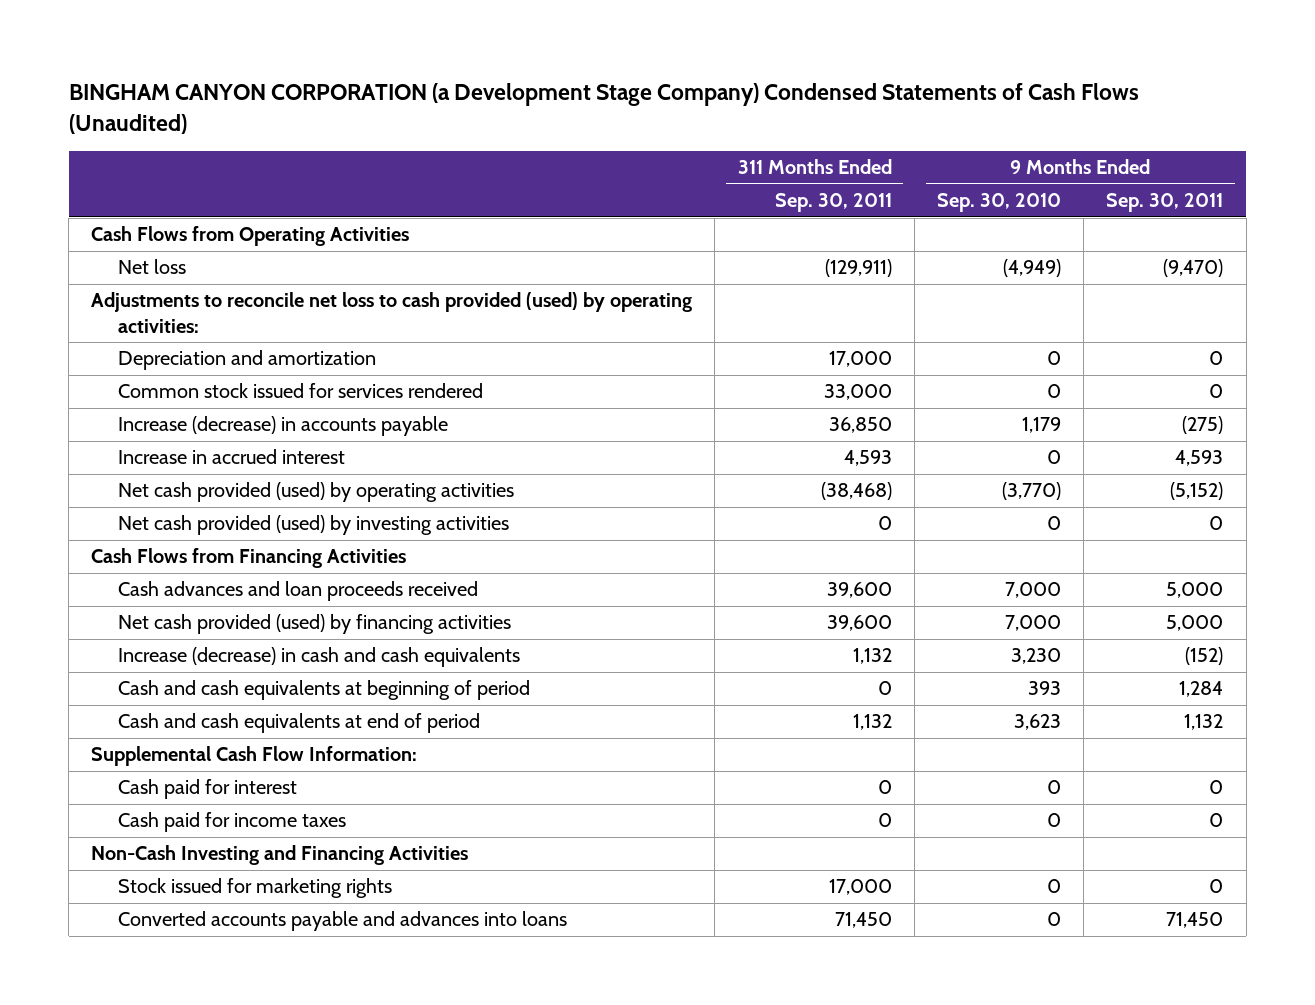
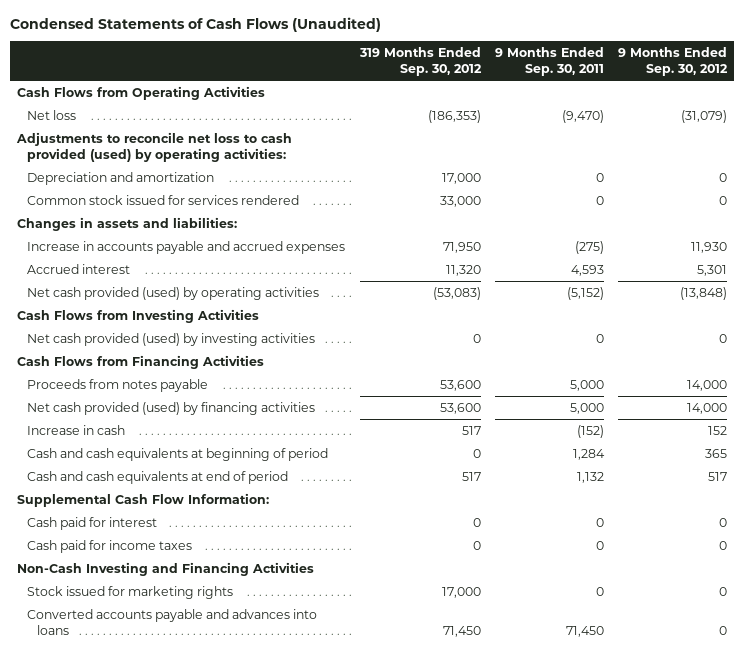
- BINGHAM CANYON CORPORATION (a Development Stage Company) Condensed Statements of Cash Flows (Unaudited)
+ Condensed Statements of Cash Flows (Unaudited)
- | 311 Months Ended Sep. 30, 2011 | 9 Months Ended Sep. 30, 2010 | 9 Months Ended Sep. 30, 2011
+ | 319 Months Ended Sep. 30, 2012 | 9 Months Ended Sep. 30, 2011 | 9 Months Ended Sep. 30, 2012
- Increase (decrease) in accounts payable | 36,850 | 1,179 | (275)
- Increase in accrued interest | 4,593 | 0 | 4,593
+ Changes in assets and liabilities:
+ Increase in accounts payable and accrued expenses | 71,950 | (275) | 11,930
+ Accrued interest | 11,320 | 4,593 | 5,301
+ Cash Flows from Investing Activities
- Cash advances and loan proceeds received | 39,600 | 7,000 | 5,000
+ Proceeds from notes payable | 53,600 | 5,000 | 14,000
- Increase (decrease) in cash and cash equivalents | 1,132 | 3,230 | (152)
+ Increase in cash | 517 | (152) | 152

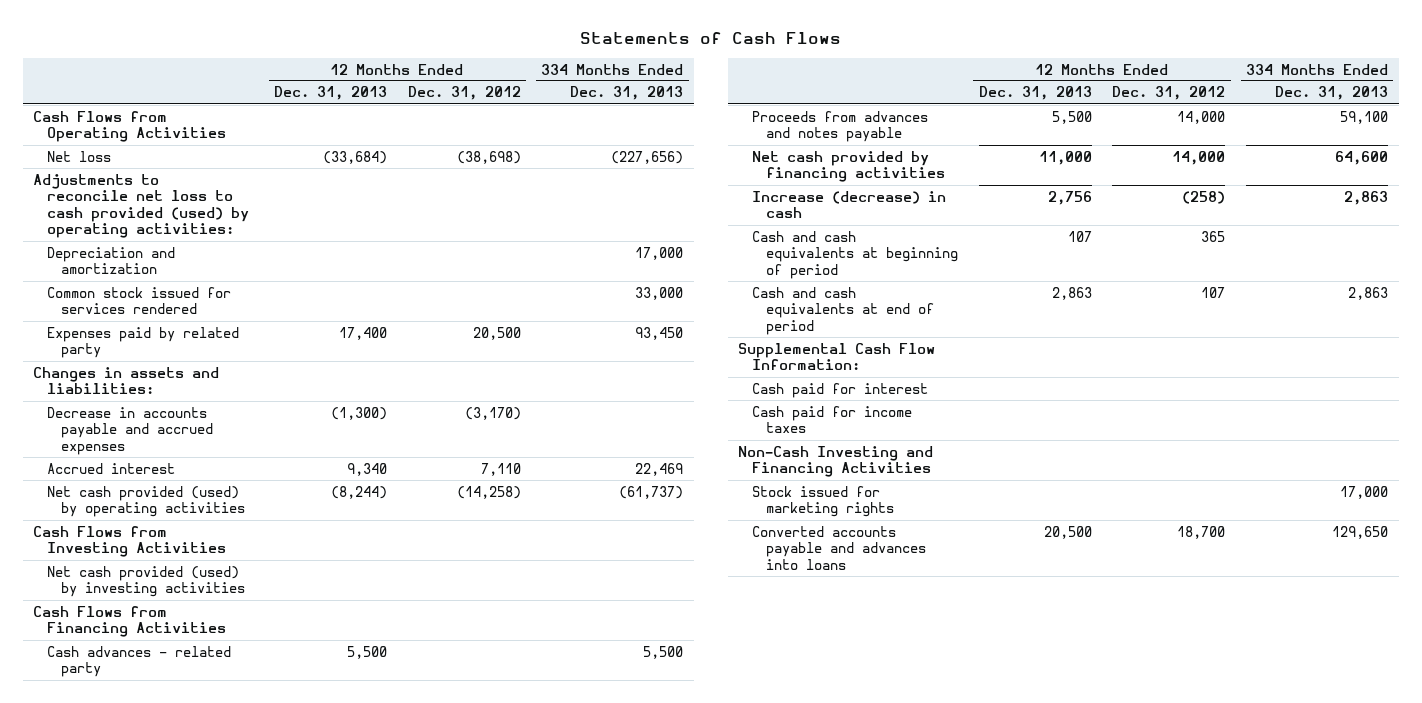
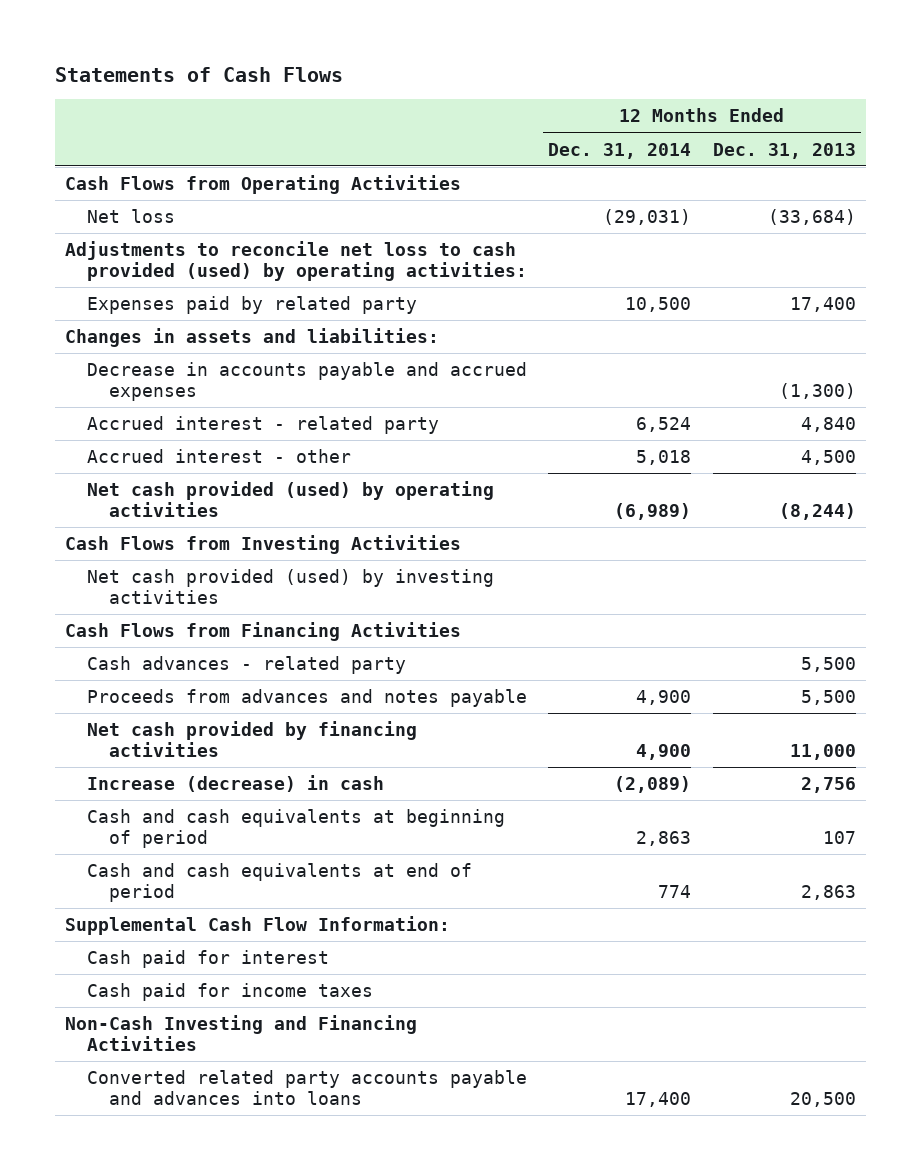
- | 12 Months Ended Dec. 31, 2013 | 12 Months Ended Dec. 31, 2012 | 334 Months Ended Dec. 31, 2013
+ | 12 Months Ended Dec. 31, 2014 | 12 Months Ended Dec. 31, 2013
- Depreciation and amortization | | | 17,000
- Common stock issued for services rendered | | | 33,000
- Accrued interest | 9,340 | 7,110 | 22,469
+ Accrued interest - related party | 6,524 | 4,840
+ Accrued interest - other | 5,018 | 4,500
- Stock issued for marketing rights | | | 17,000
- Converted accounts payable and advances into loans | 20,500 | 18,700 | 129,650
+ Converted related party accounts payable and advances into loans | 17,400 | 20,500

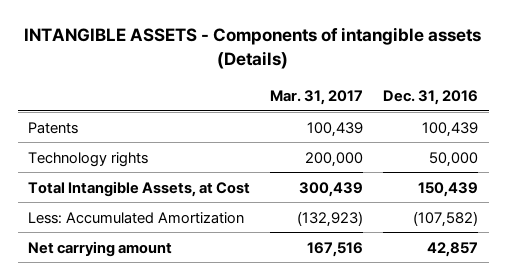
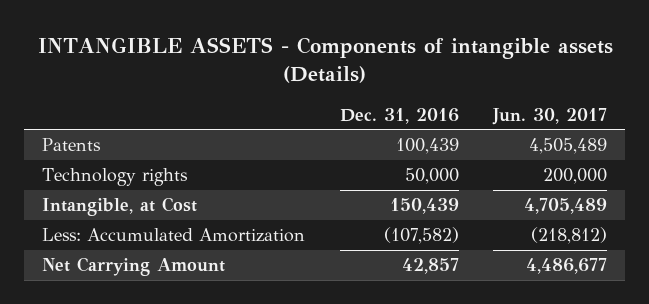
- | Mar. 31, 2017 | Dec. 31, 2016
+ | Dec. 31, 2016 | Jun. 30, 2017
- Total Intangible Assets, at Cost | 300,439 | 150,439
+ Intangible, at Cost | 150,439 | 4,705,489
- Net carrying amount | 167,516 | 42,857
+ Net Carrying Amount | 42,857 | 4,486,677

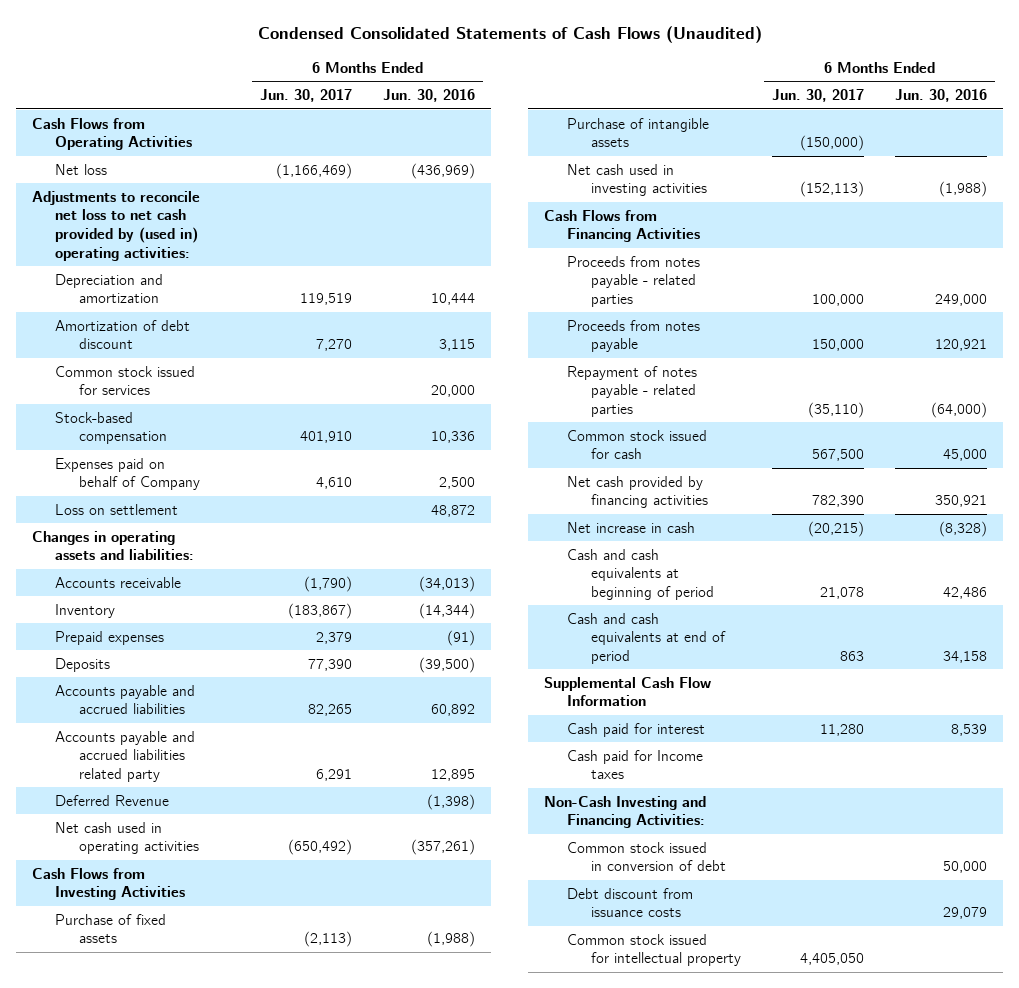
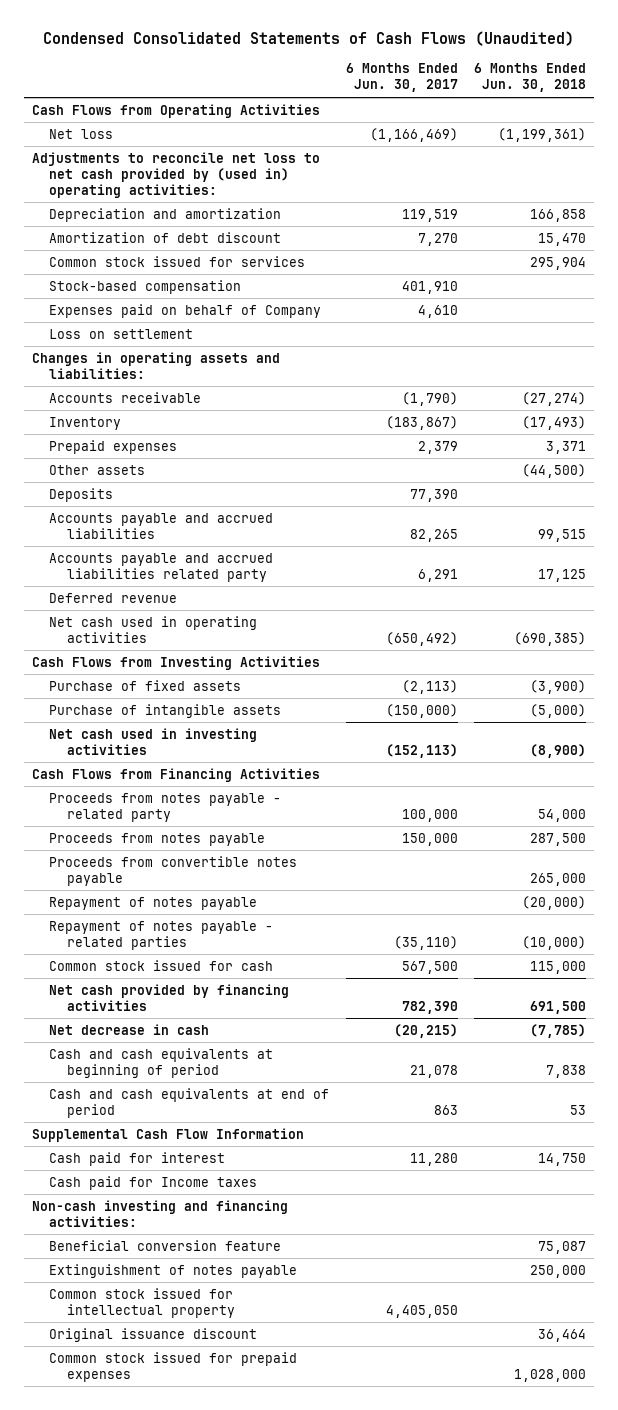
- | 6 Months Ended Jun. 30, 2017 | 6 Months Ended Jun. 30, 2016
+ | 6 Months Ended Jun. 30, 2017 | 6 Months Ended Jun. 30, 2018
+ Other assets | | (44,500)
- Deferred Revenue | | (1,398)
+ Deferred revenue
- Proceeds from notes payable - related parties | 100,000 | 249,000
+ Proceeds from notes payable - related party | 100,000 | 54,000
+ Proceeds from convertible notes payable | | 265,000
+ Repayment of notes payable | | (20,000)
- Net increase in cash | (20,215) | (8,328)
+ Net decrease in cash | (20,215) | (7,785)
- Non-Cash Investing and Financing Activities:
- Common stock issued in conversion of debt | | 50,000
- Debt discount from issuance costs | | 29,079
+ Non-cash investing and financing activities:
+ Beneficial conversion feature | | 75,087
+ Extinguishment of notes payable | | 250,000
+ Original issuance discount | | 36,464
+ Common stock issued for prepaid expenses | | 1,028,000

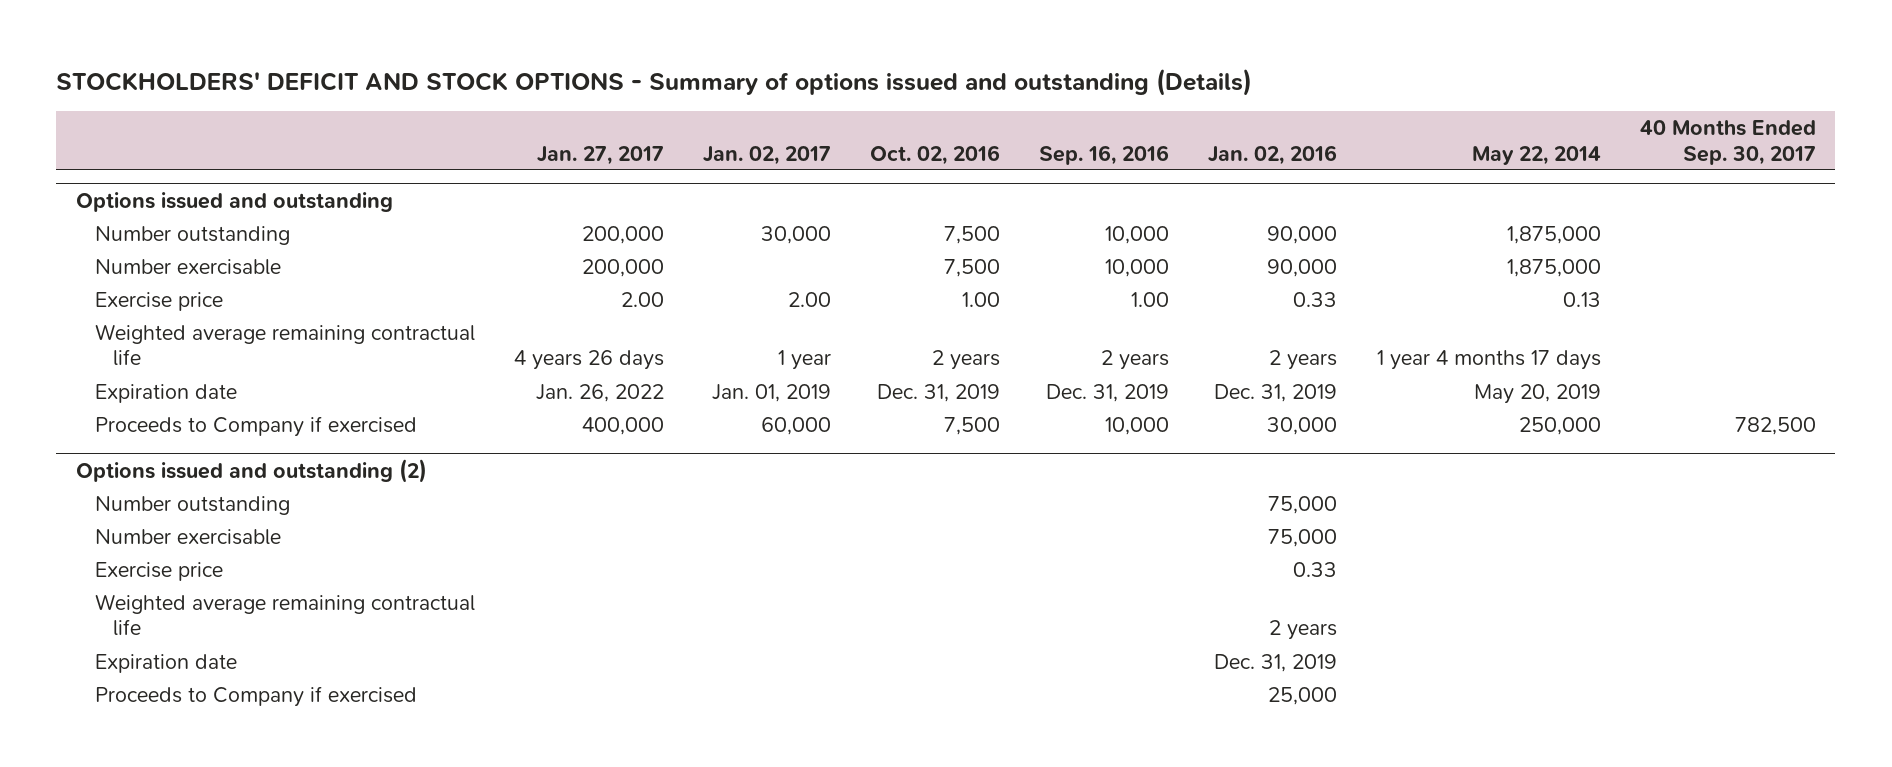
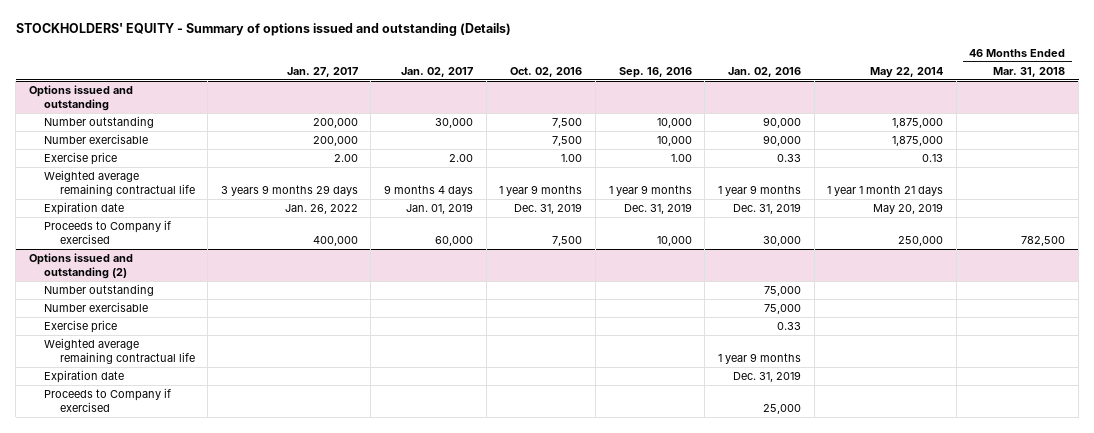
- STOCKHOLDERS' DEFICIT AND STOCK OPTIONS - Summary of options issued and outstanding (Details)
+ STOCKHOLDERS' EQUITY - Summary of options issued and outstanding (Details)
- | Jan. 27, 2017 | Jan. 02, 2017 | Oct. 02, 2016 | Sep. 16, 2016 | Jan. 02, 2016 | May 22, 2014 | 40 Months Ended Sep. 30, 2017
+ | Jan. 27, 2017 | Jan. 02, 2017 | Oct. 02, 2016 | Sep. 16, 2016 | Jan. 02, 2016 | May 22, 2014 | 46 Months Ended Mar. 31, 2018
@ Options issued and outstanding
- Weighted average remaining contractual life | 4 years 26 days | 1 year | 2 years | 2 years | 2 years | 1 year 4 months 17 days |
+ Weighted average remaining contractual life | 3 years 9 months 29 days | 9 months 4 days | 1 year 9 months | 1 year 9 months | 1 year 9 months | 1 year 1 month 21 days |
@ Options issued and outstanding (2)
- Weighted average remaining contractual life | | | | | 2 years | |
+ Weighted average remaining contractual life | | | | | 1 year 9 months | |

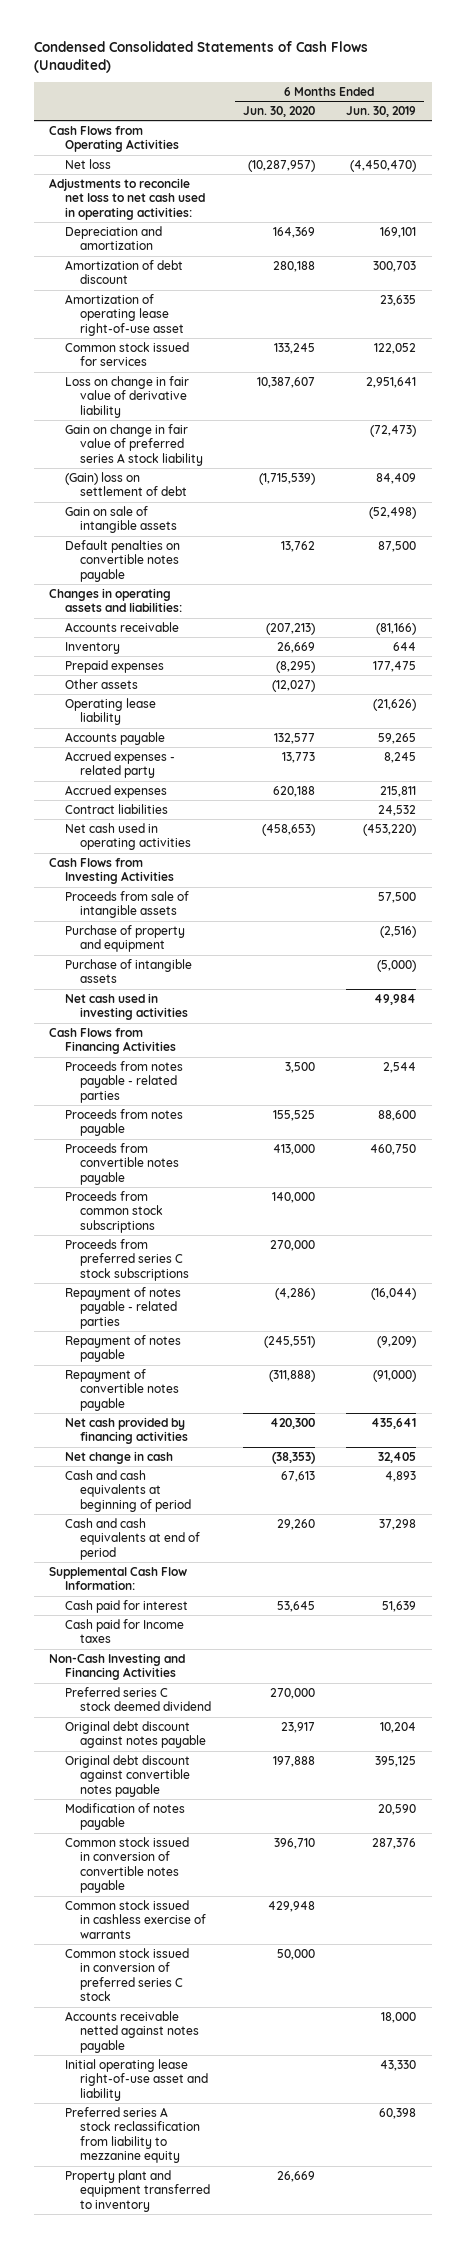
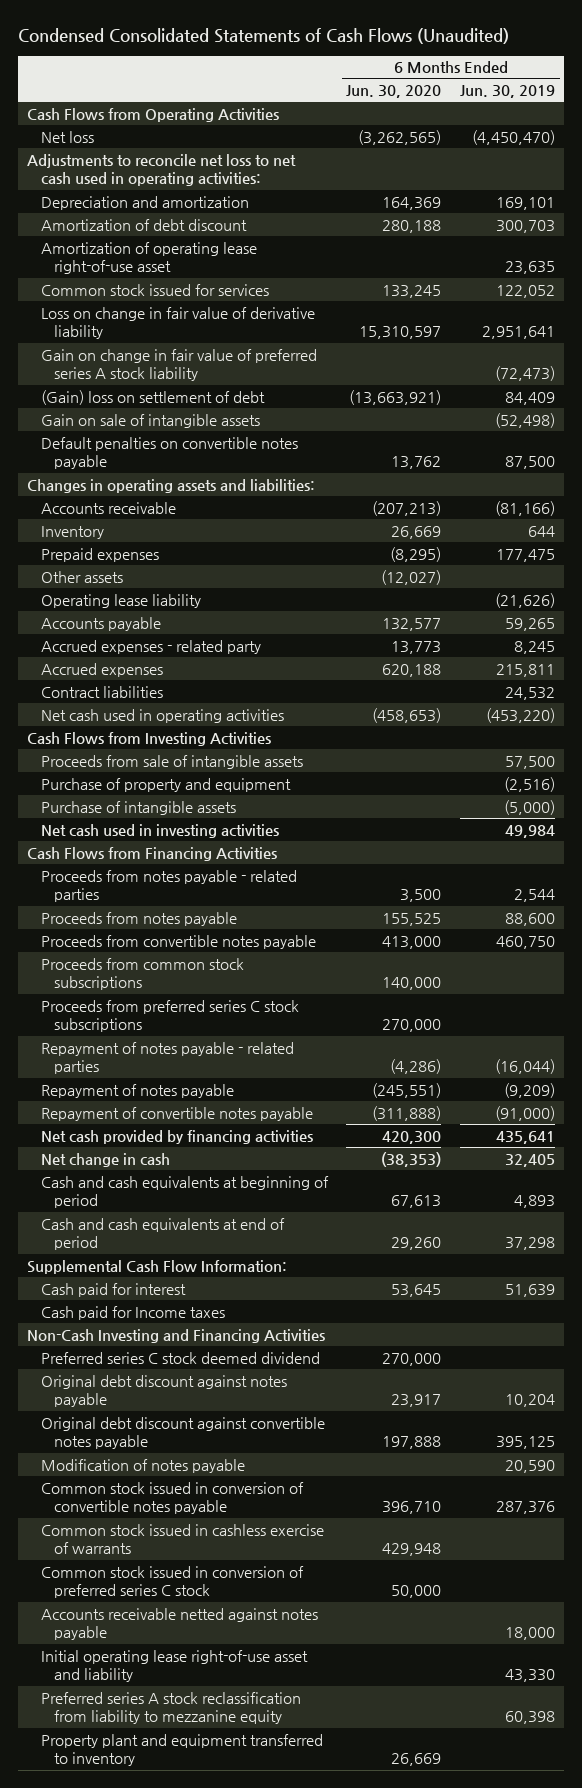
- Net loss | (10,287,957) | (4,450,470)
+ Net loss | (3,262,565) | (4,450,470)
- Loss on change in fair value of derivative liability | 10,387,607 | 2,951,641
+ Loss on change in fair value of derivative liability | 15,310,597 | 2,951,641
- (Gain) loss on settlement of debt | (1,715,539) | 84,409
+ (Gain) loss on settlement of debt | (13,663,921) | 84,409

